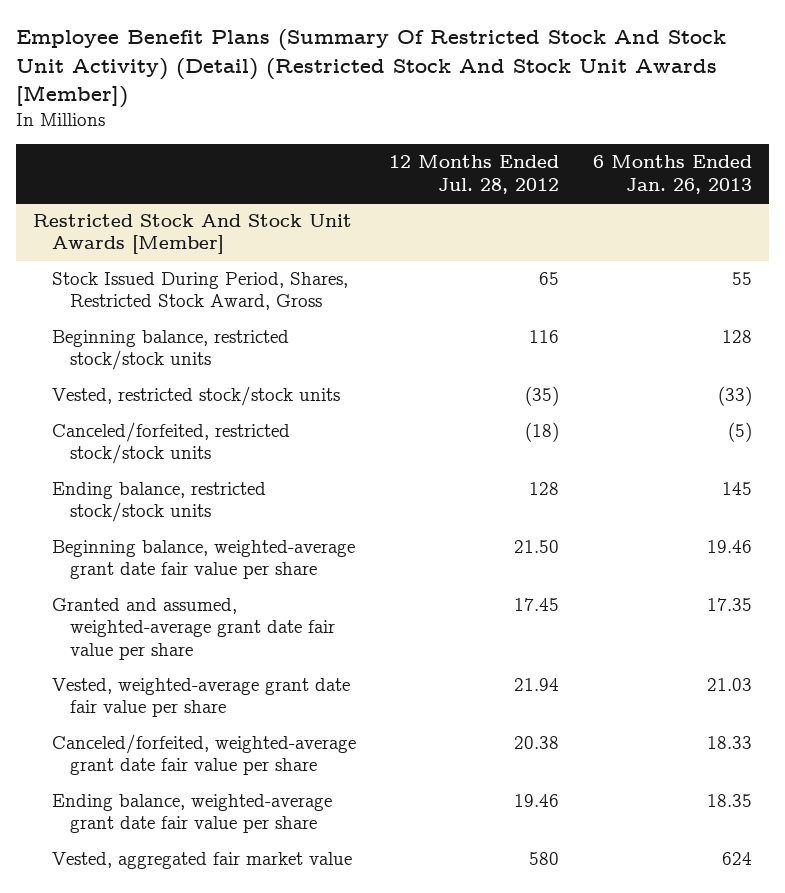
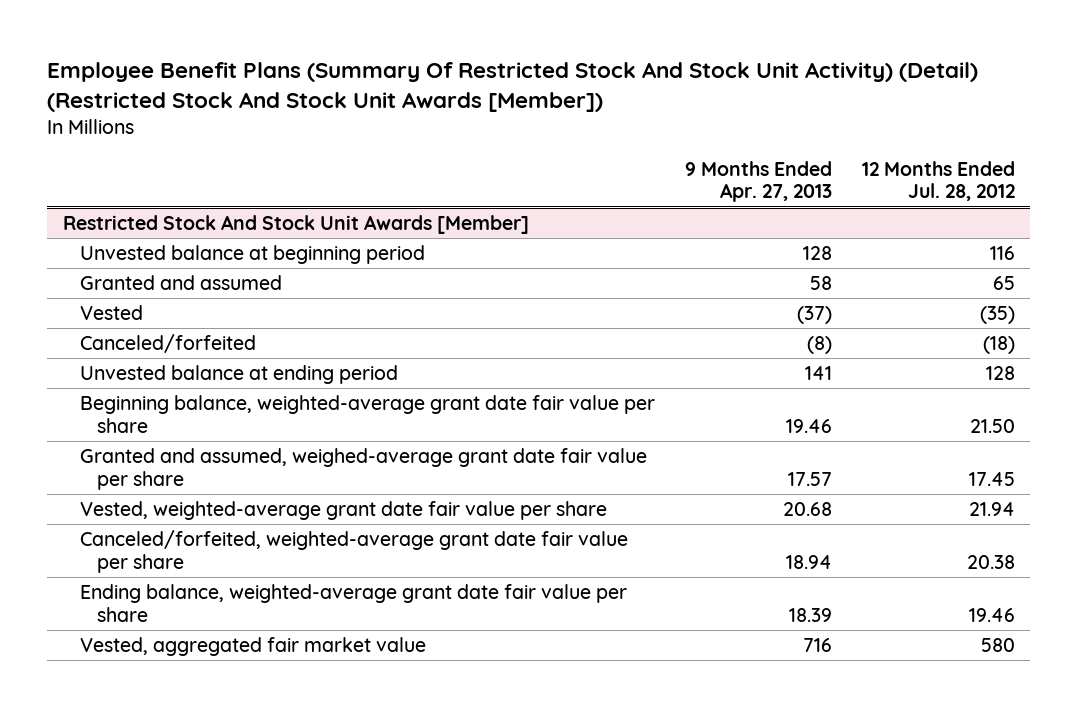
- | 12 Months Ended Jul. 28, 2012 | 6 Months Ended Jan. 26, 2013
+ | 9 Months Ended Apr. 27, 2013 | 12 Months Ended Jul. 28, 2012
@ Restricted Stock And Stock Unit Awards [Member]
- Stock Issued During Period, Shares, Restricted Stock Award, Gross | 65 | 55
- Beginning balance, restricted stock/stock units | 116 | 128
- Vested, restricted stock/stock units | (35) | (33)
- Canceled/forfeited, restricted stock/stock units | (18) | (5)
- Ending balance, restricted stock/stock units | 128 | 145
+ Unvested balance at beginning period | 128 | 116
+ Granted and assumed | 58 | 65
+ Vested | (37) | (35)
+ Canceled/forfeited | (8) | (18)
+ Unvested balance at ending period | 141 | 128
- Granted and assumed, weighted-average grant date fair value per share | 17.45 | 17.35
+ Granted and assumed, weighed-average grant date fair value per share | 17.57 | 17.45

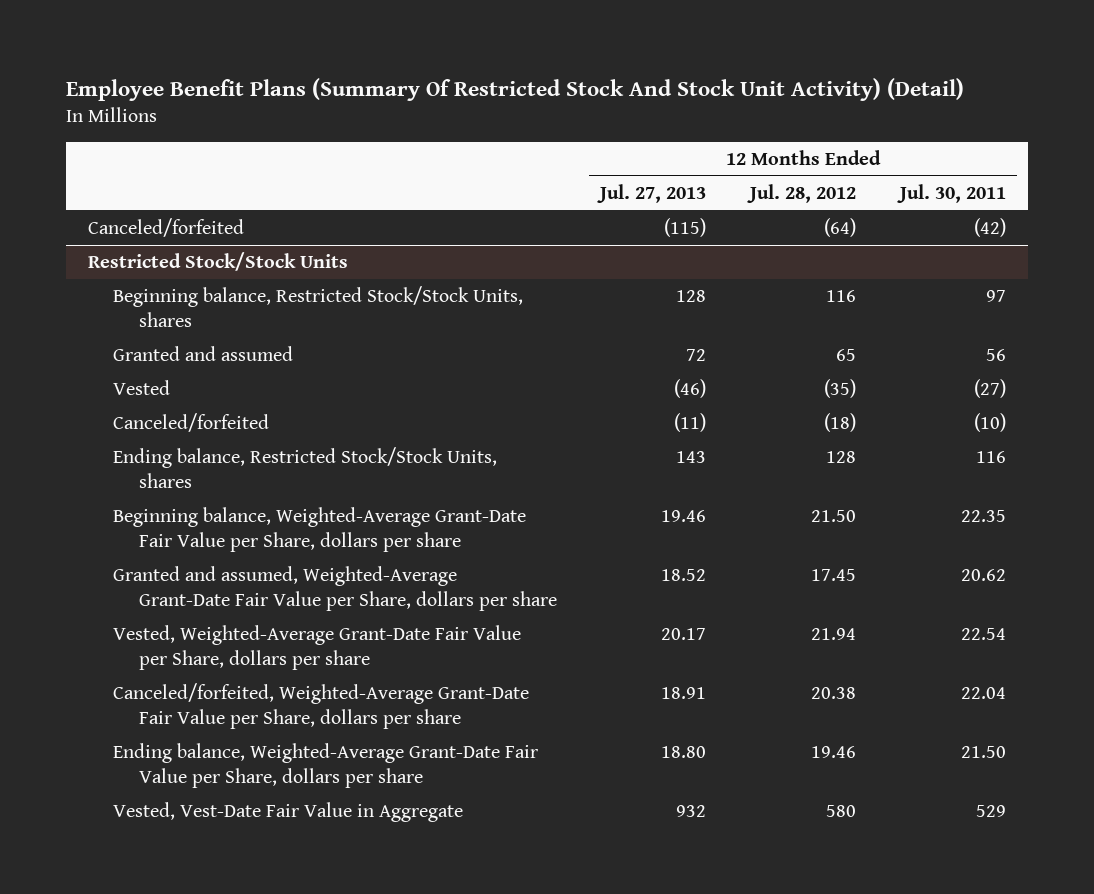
- Employee Benefit Plans (Summary Of Restricted Stock And Stock Unit Activity) (Detail) (Restricted Stock And Stock Unit Awards [Member])
+ Employee Benefit Plans (Summary Of Restricted Stock And Stock Unit Activity) (Detail)
- | 9 Months Ended Apr. 27, 2013 | 12 Months Ended Jul. 28, 2012
+ | 12 Months Ended Jul. 27, 2013 | 12 Months Ended Jul. 28, 2012 | 12 Months Ended Jul. 30, 2011
- Restricted Stock And Stock Unit Awards [Member]
- Unvested balance at beginning period | 128 | 116
+ Canceled/forfeited | (115) | (64) | (42)
+ Restricted Stock/Stock Units
+ Beginning balance, Restricted Stock/Stock Units, shares | 128 | 116 | 97
- Unvested balance at ending period | 141 | 128
- Beginning balance, weighted-average grant date fair value per share | 19.46 | 21.50
- Granted and assumed, weighed-average grant date fair value per share | 17.57 | 17.45
- Vested, weighted-average grant date fair value per share | 20.68 | 21.94
- Canceled/forfeited, weighted-average grant date fair value per share | 18.94 | 20.38
- Ending balance, weighted-average grant date fair value per share | 18.39 | 19.46
- Vested, aggregated fair market value | 716 | 580
+ Ending balance, Restricted Stock/Stock Units, shares | 143 | 128 | 116
+ Beginning balance, Weighted-Average Grant-Date Fair Value per Share, dollars per share | 19.46 | 21.50 | 22.35
+ Granted and assumed, Weighted-Average Grant-Date Fair Value per Share, dollars per share | 18.52 | 17.45 | 20.62
+ Vested, Weighted-Average Grant-Date Fair Value per Share, dollars per share | 20.17 | 21.94 | 22.54
+ Canceled/forfeited, Weighted-Average Grant-Date Fair Value per Share, dollars per share | 18.91 | 20.38 | 22.04
+ Ending balance, Weighted-Average Grant-Date Fair Value per Share, dollars per share | 18.80 | 19.46 | 21.50
+ Vested, Vest-Date Fair Value in Aggregate | 932 | 580 | 529

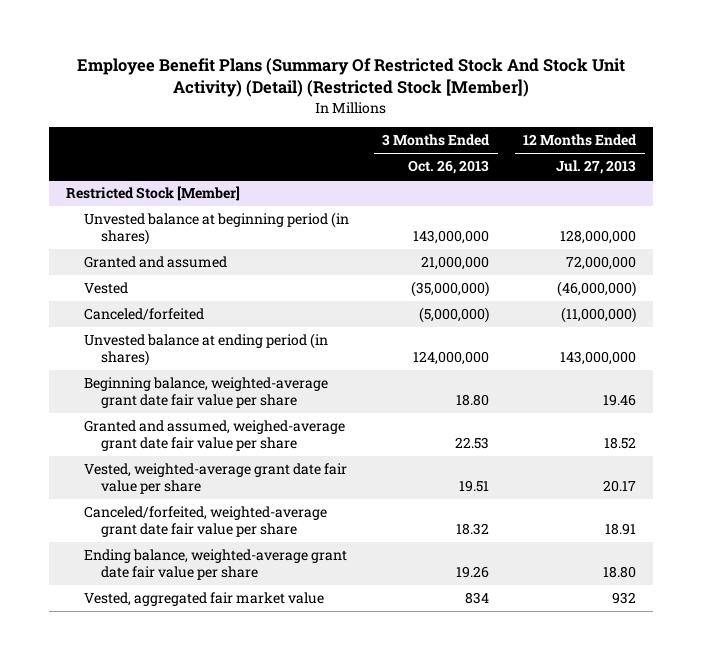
- Employee Benefit Plans (Summary Of Restricted Stock And Stock Unit Activity) (Detail)
+ Employee Benefit Plans (Summary Of Restricted Stock And Stock Unit Activity) (Detail) (Restricted Stock [Member])
- | 12 Months Ended Jul. 27, 2013 | 12 Months Ended Jul. 28, 2012 | 12 Months Ended Jul. 30, 2011
+ | 3 Months Ended Oct. 26, 2013 | 12 Months Ended Jul. 27, 2013
- Canceled/forfeited | (115) | (64) | (42)
- Restricted Stock/Stock Units
- Beginning balance, Restricted Stock/Stock Units, shares | 128 | 116 | 97
- Granted and assumed | 72 | 65 | 56
- Vested | (46) | (35) | (27)
- Canceled/forfeited | (11) | (18) | (10)
- Ending balance, Restricted Stock/Stock Units, shares | 143 | 128 | 116
- Beginning balance, Weighted-Average Grant-Date Fair Value per Share, dollars per share | 19.46 | 21.50 | 22.35
- Granted and assumed, Weighted-Average Grant-Date Fair Value per Share, dollars per share | 18.52 | 17.45 | 20.62
- Vested, Weighted-Average Grant-Date Fair Value per Share, dollars per share | 20.17 | 21.94 | 22.54
- Canceled/forfeited, Weighted-Average Grant-Date Fair Value per Share, dollars per share | 18.91 | 20.38 | 22.04
- Ending balance, Weighted-Average Grant-Date Fair Value per Share, dollars per share | 18.80 | 19.46 | 21.50
- Vested, Vest-Date Fair Value in Aggregate | 932 | 580 | 529
+ Restricted Stock [Member]
+ Unvested balance at beginning period (in shares) | 143,000,000 | 128,000,000
+ Granted and assumed | 21,000,000 | 72,000,000
+ Vested | (35,000,000) | (46,000,000)
+ Canceled/forfeited | (5,000,000) | (11,000,000)
+ Unvested balance at ending period (in shares) | 124,000,000 | 143,000,000
+ Beginning balance, weighted-average grant date fair value per share | 18.80 | 19.46
+ Granted and assumed, weighed-average grant date fair value per share | 22.53 | 18.52
+ Vested, weighted-average grant date fair value per share | 19.51 | 20.17
+ Canceled/forfeited, weighted-average grant date fair value per share | 18.32 | 18.91
+ Ending balance, weighted-average grant date fair value per share | 19.26 | 18.80
+ Vested, aggregated fair market value | 834 | 932

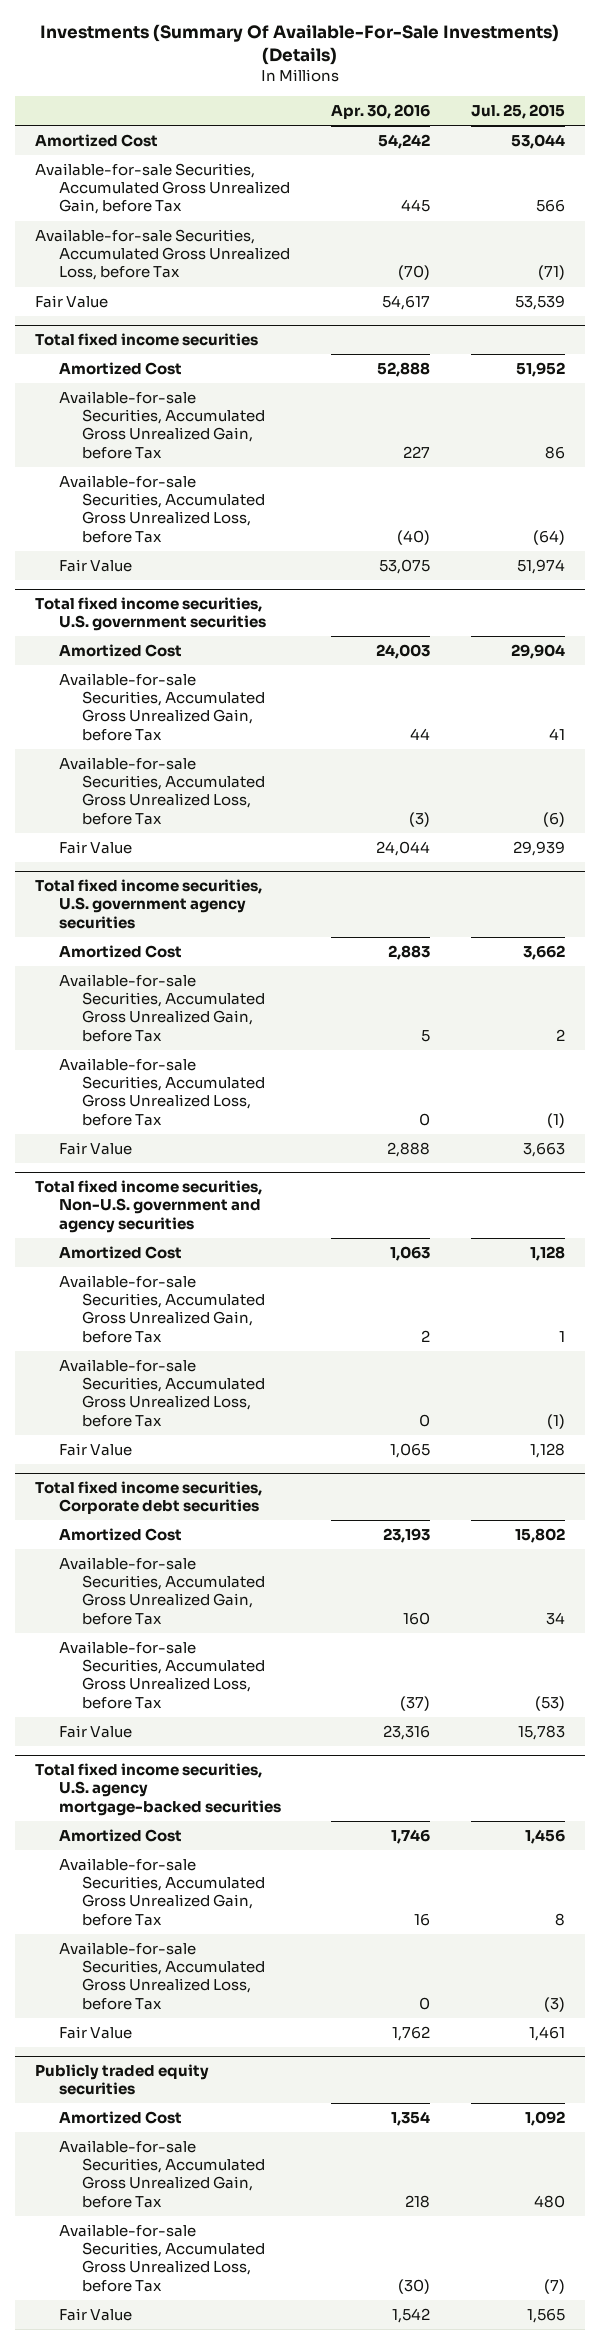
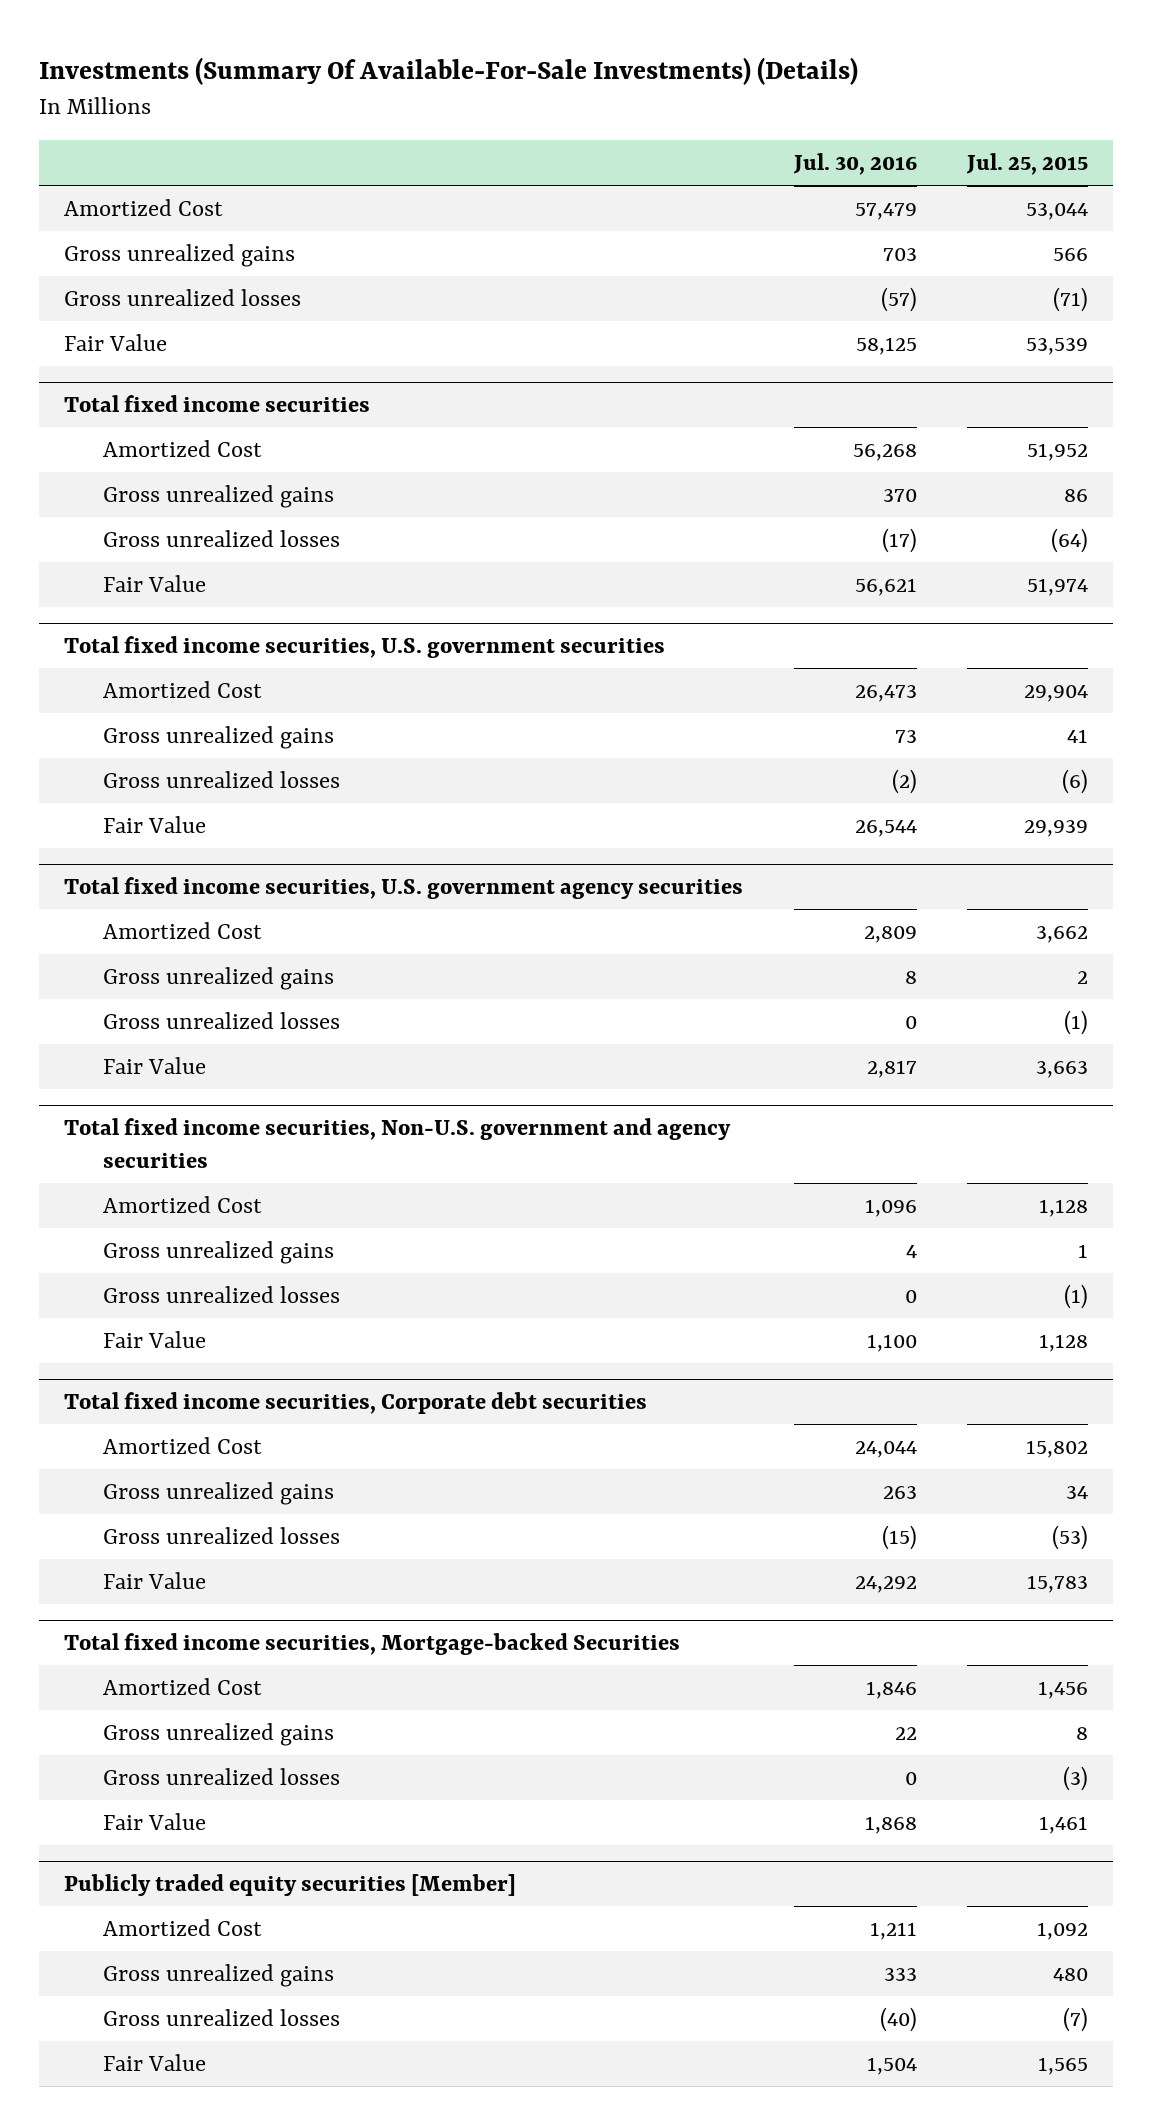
- | Apr. 30, 2016 | Jul. 25, 2015
+ | Jul. 30, 2016 | Jul. 25, 2015
- Available-for-sale Securities, Accumulated Gross Unrealized Gain, before Tax | 445 | 566
- Available-for-sale Securities, Accumulated Gross Unrealized Loss, before Tax | (70) | (71)
+ Gross unrealized gains | 703 | 566
+ Gross unrealized losses | (57) | (71)
@ Total fixed income securities
- Available-for-sale Securities, Accumulated Gross Unrealized Gain, before Tax | 227 | 86
- Available-for-sale Securities, Accumulated Gross Unrealized Loss, before Tax | (40) | (64)
+ Gross unrealized gains | 370 | 86
+ Gross unrealized losses | (17) | (64)
@ Total fixed income securities, U.S. government securities
- Available-for-sale Securities, Accumulated Gross Unrealized Gain, before Tax | 44 | 41
- Available-for-sale Securities, Accumulated Gross Unrealized Loss, before Tax | (3) | (6)
+ Gross unrealized gains | 73 | 41
+ Gross unrealized losses | (2) | (6)
@ Total fixed income securities, U.S. government agency securities
- Available-for-sale Securities, Accumulated Gross Unrealized Gain, before Tax | 5 | 2
- Available-for-sale Securities, Accumulated Gross Unrealized Loss, before Tax | 0 | (1)
+ Gross unrealized gains | 8 | 2
+ Gross unrealized losses | 0 | (1)
@ Total fixed income securities, Non-U.S. government and agency securities
- Available-for-sale Securities, Accumulated Gross Unrealized Gain, before Tax | 2 | 1
- Available-for-sale Securities, Accumulated Gross Unrealized Loss, before Tax | 0 | (1)
+ Gross unrealized gains | 4 | 1
+ Gross unrealized losses | 0 | (1)
@ Total fixed income securities, Corporate debt securities
- Available-for-sale Securities, Accumulated Gross Unrealized Gain, before Tax | 160 | 34
- Available-for-sale Securities, Accumulated Gross Unrealized Loss, before Tax | (37) | (53)
+ Gross unrealized gains | 263 | 34
+ Gross unrealized losses | (15) | (53)
- Total fixed income securities, U.S. agency mortgage-backed securities
+ Total fixed income securities, Mortgage-backed Securities
- Available-for-sale Securities, Accumulated Gross Unrealized Gain, before Tax | 16 | 8
- Available-for-sale Securities, Accumulated Gross Unrealized Loss, before Tax | 0 | (3)
+ Gross unrealized gains | 22 | 8
+ Gross unrealized losses | 0 | (3)
- Publicly traded equity securities
+ Publicly traded equity securities [Member]
- Available-for-sale Securities, Accumulated Gross Unrealized Gain, before Tax | 218 | 480
- Available-for-sale Securities, Accumulated Gross Unrealized Loss, before Tax | (30) | (7)
+ Gross unrealized gains | 333 | 480
+ Gross unrealized losses | (40) | (7)

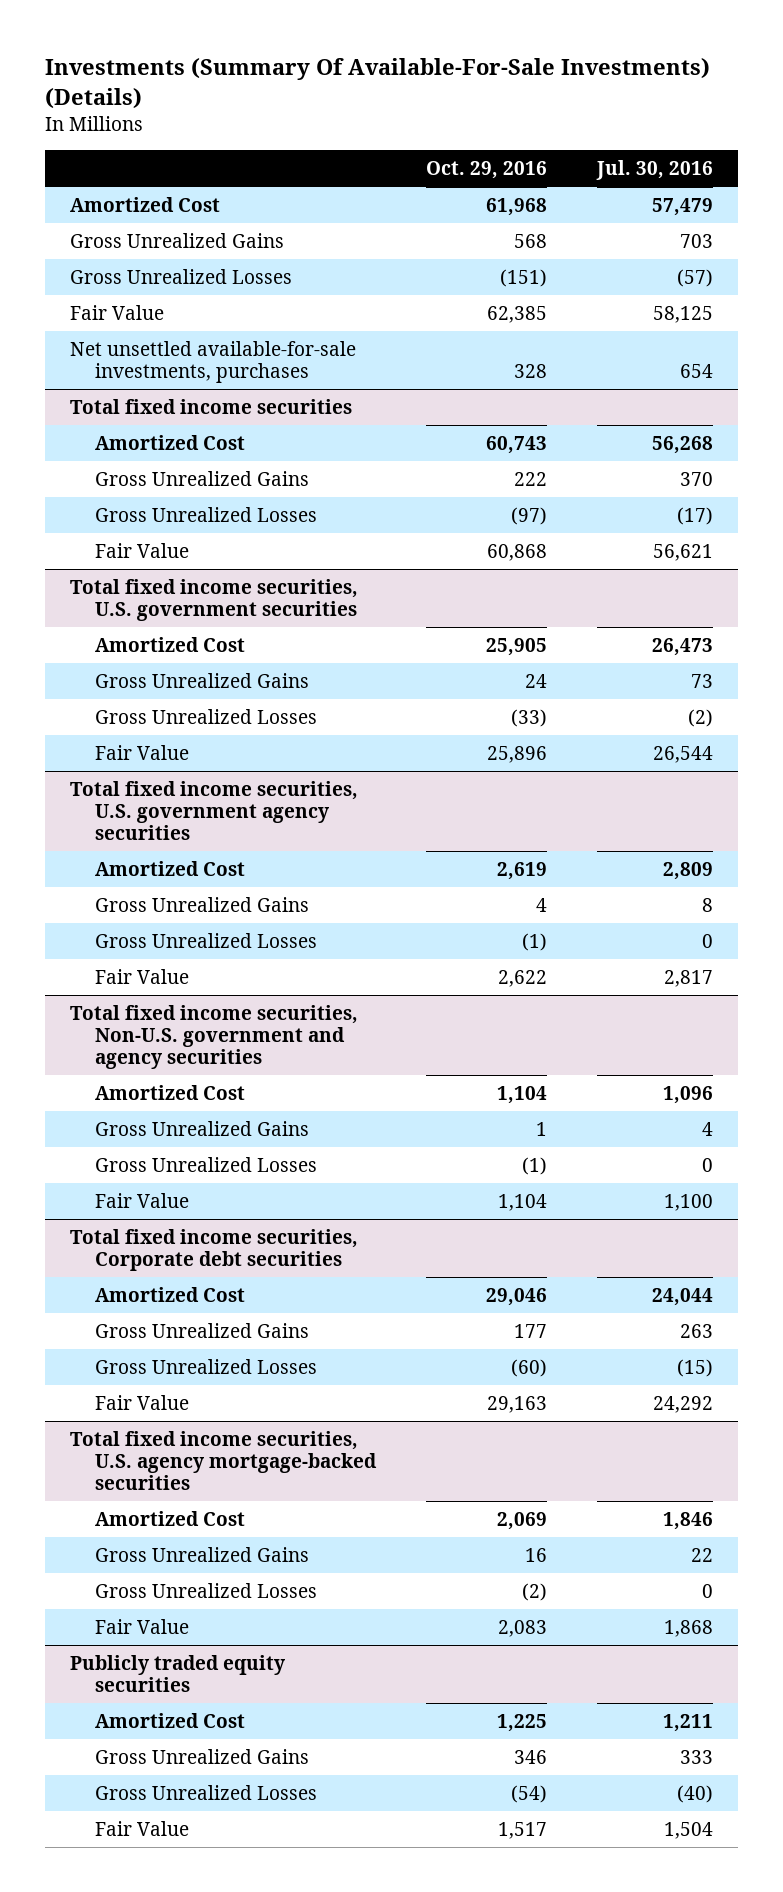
- | Jul. 30, 2016 | Jul. 25, 2015
+ | Oct. 29, 2016 | Jul. 30, 2016
- Gross unrealized gains | 703 | 566
- Gross unrealized losses | (57) | (71)
+ Gross Unrealized Gains | 568 | 703
+ Gross Unrealized Losses | (151) | (57)
+ Net unsettled available-for-sale investments, purchases | 328 | 654
@ Total fixed income securities
- Gross unrealized gains | 370 | 86
- Gross unrealized losses | (17) | (64)
+ Gross Unrealized Gains | 222 | 370
+ Gross Unrealized Losses | (97) | (17)
@ Total fixed income securities, U.S. government securities
- Gross unrealized gains | 73 | 41
- Gross unrealized losses | (2) | (6)
+ Gross Unrealized Gains | 24 | 73
+ Gross Unrealized Losses | (33) | (2)
@ Total fixed income securities, U.S. government agency securities
- Gross unrealized gains | 8 | 2
- Gross unrealized losses | 0 | (1)
+ Gross Unrealized Gains | 4 | 8
+ Gross Unrealized Losses | (1) | 0
@ Total fixed income securities, Non-U.S. government and agency securities
- Gross unrealized gains | 4 | 1
- Gross unrealized losses | 0 | (1)
+ Gross Unrealized Gains | 1 | 4
+ Gross Unrealized Losses | (1) | 0
@ Total fixed income securities, Corporate debt securities
- Gross unrealized gains | 263 | 34
- Gross unrealized losses | (15) | (53)
+ Gross Unrealized Gains | 177 | 263
+ Gross Unrealized Losses | (60) | (15)
- Total fixed income securities, Mortgage-backed Securities
+ Total fixed income securities, U.S. agency mortgage-backed securities
- Gross unrealized gains | 22 | 8
- Gross unrealized losses | 0 | (3)
+ Gross Unrealized Gains | 16 | 22
+ Gross Unrealized Losses | (2) | 0
- Publicly traded equity securities [Member]
+ Publicly traded equity securities
- Gross unrealized gains | 333 | 480
- Gross unrealized losses | (40) | (7)
+ Gross Unrealized Gains | 346 | 333
+ Gross Unrealized Losses | (54) | (40)

